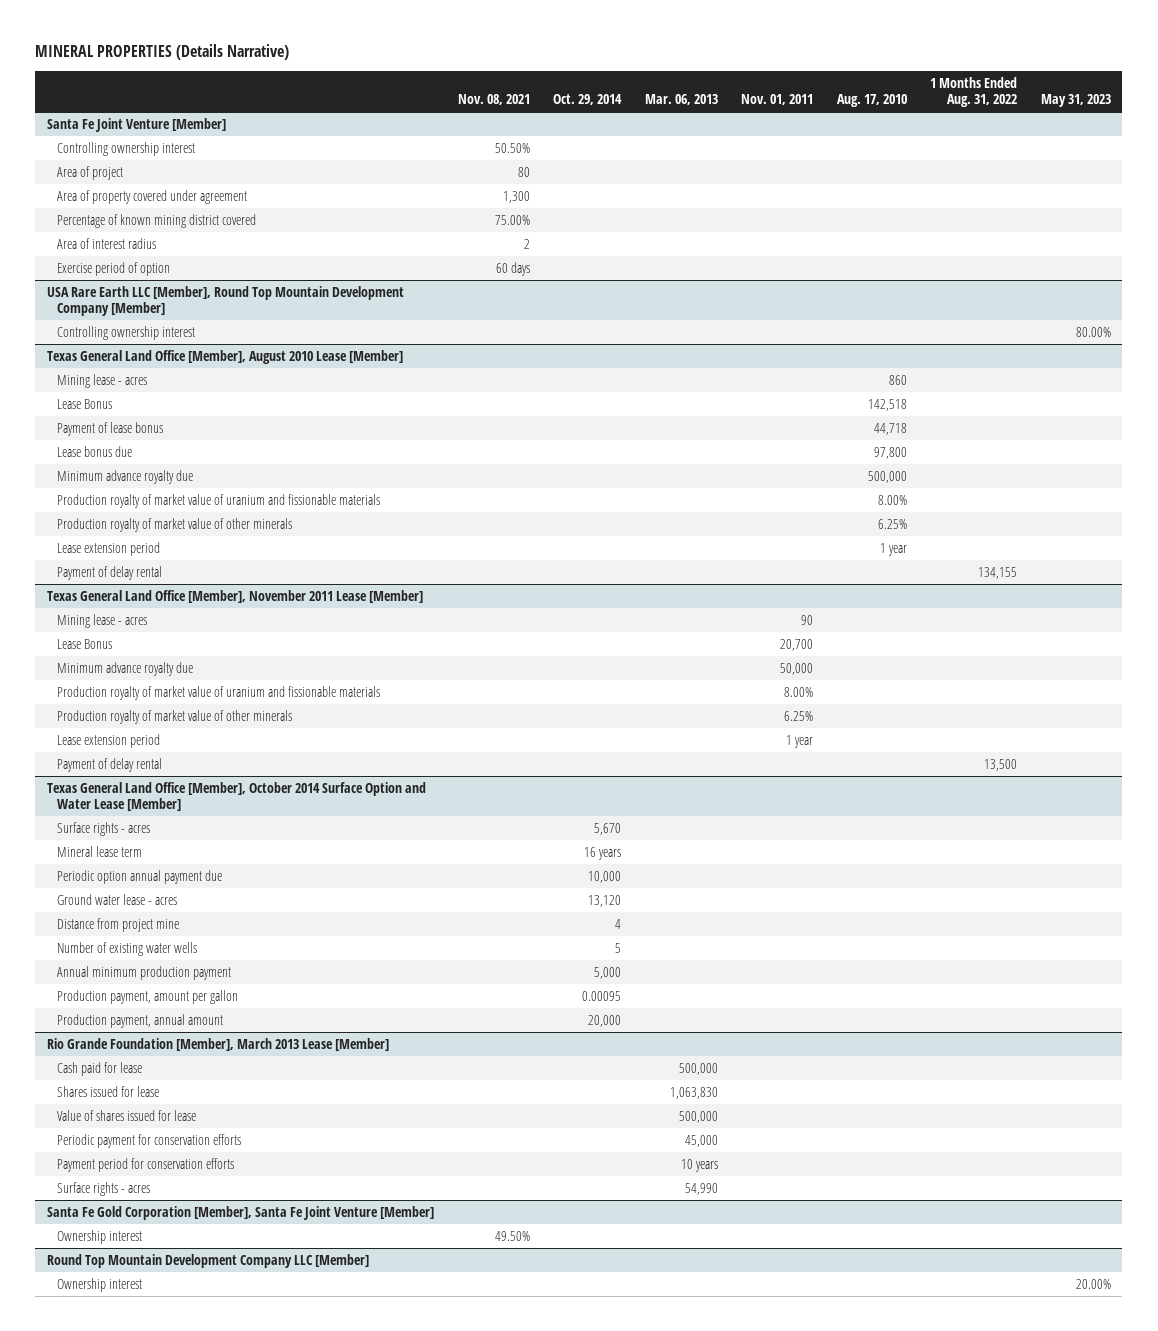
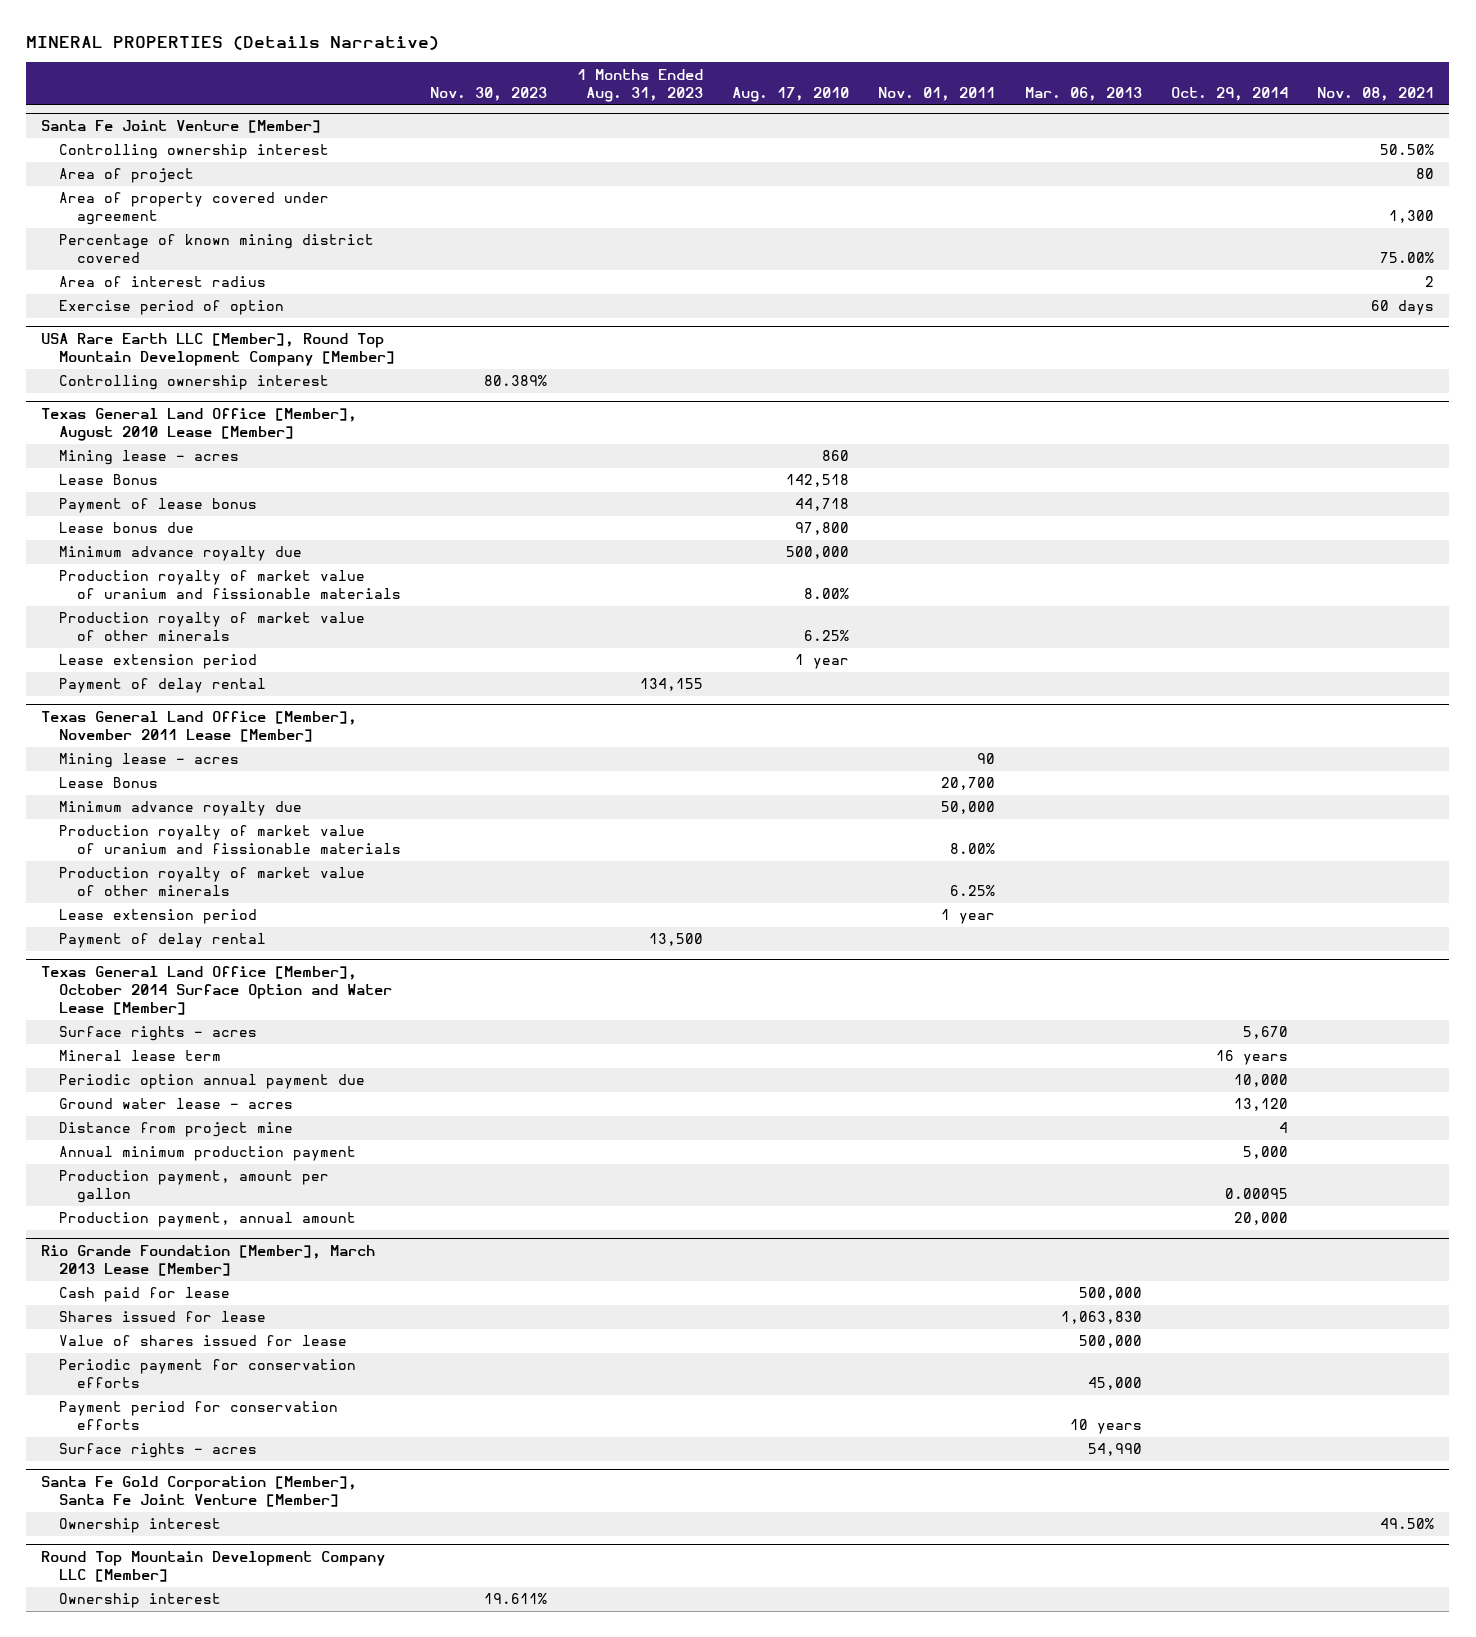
- | Nov. 08, 2021 | Oct. 29, 2014 | Mar. 06, 2013 | Nov. 01, 2011 | Aug. 17, 2010 | 1 Months Ended Aug. 31, 2022 | May 31, 2023
+ | Nov. 30, 2023 | 1 Months Ended Aug. 31, 2023 | Aug. 17, 2010 | Nov. 01, 2011 | Mar. 06, 2013 | Oct. 29, 2014 | Nov. 08, 2021
@ Texas General Land Office [Member], October 2014 Surface Option and Water Lease [Member]
- Number of existing water wells | | 5 | | | | |

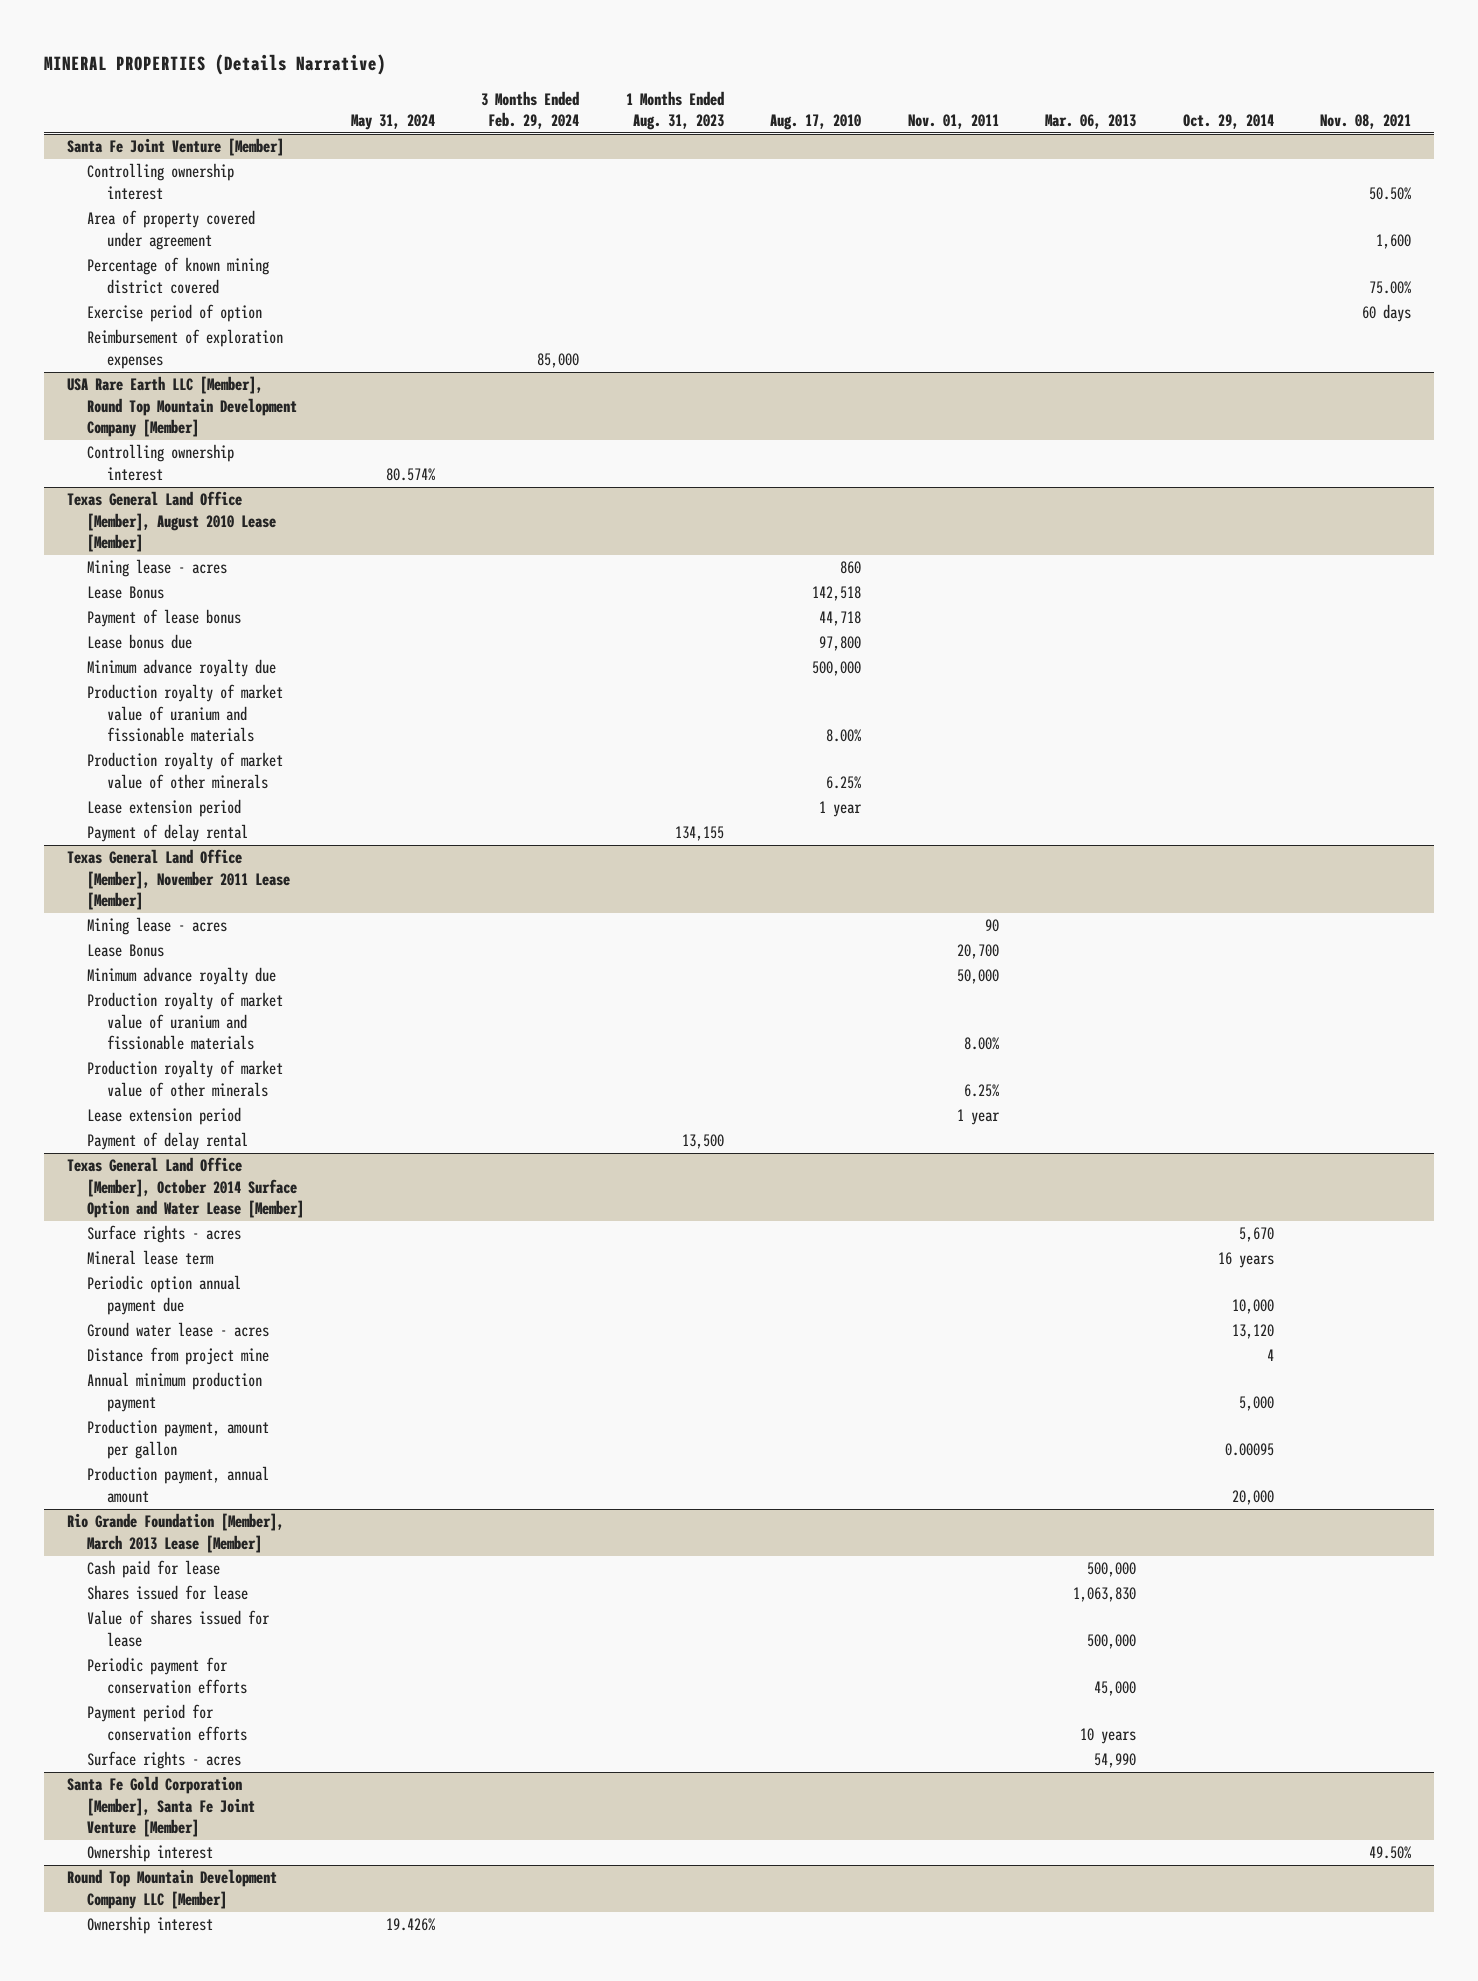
- | Nov. 30, 2023 | 1 Months Ended Aug. 31, 2023 | Aug. 17, 2010 | Nov. 01, 2011 | Mar. 06, 2013 | Oct. 29, 2014 | Nov. 08, 2021
+ | May 31, 2024 | 3 Months Ended Feb. 29, 2024 | 1 Months Ended Aug. 31, 2023 | Aug. 17, 2010 | Nov. 01, 2011 | Mar. 06, 2013 | Oct. 29, 2014 | Nov. 08, 2021
@ Santa Fe Joint Venture [Member]
- Area of project | | | | | | | 80
- Area of property covered under agreement | | | | | | | 1,300
+ Area of property covered under agreement | | | | | | | | 1,600
- Area of interest radius | | | | | | | 2
+ Reimbursement of exploration expenses | | 85,000 | | | | | |

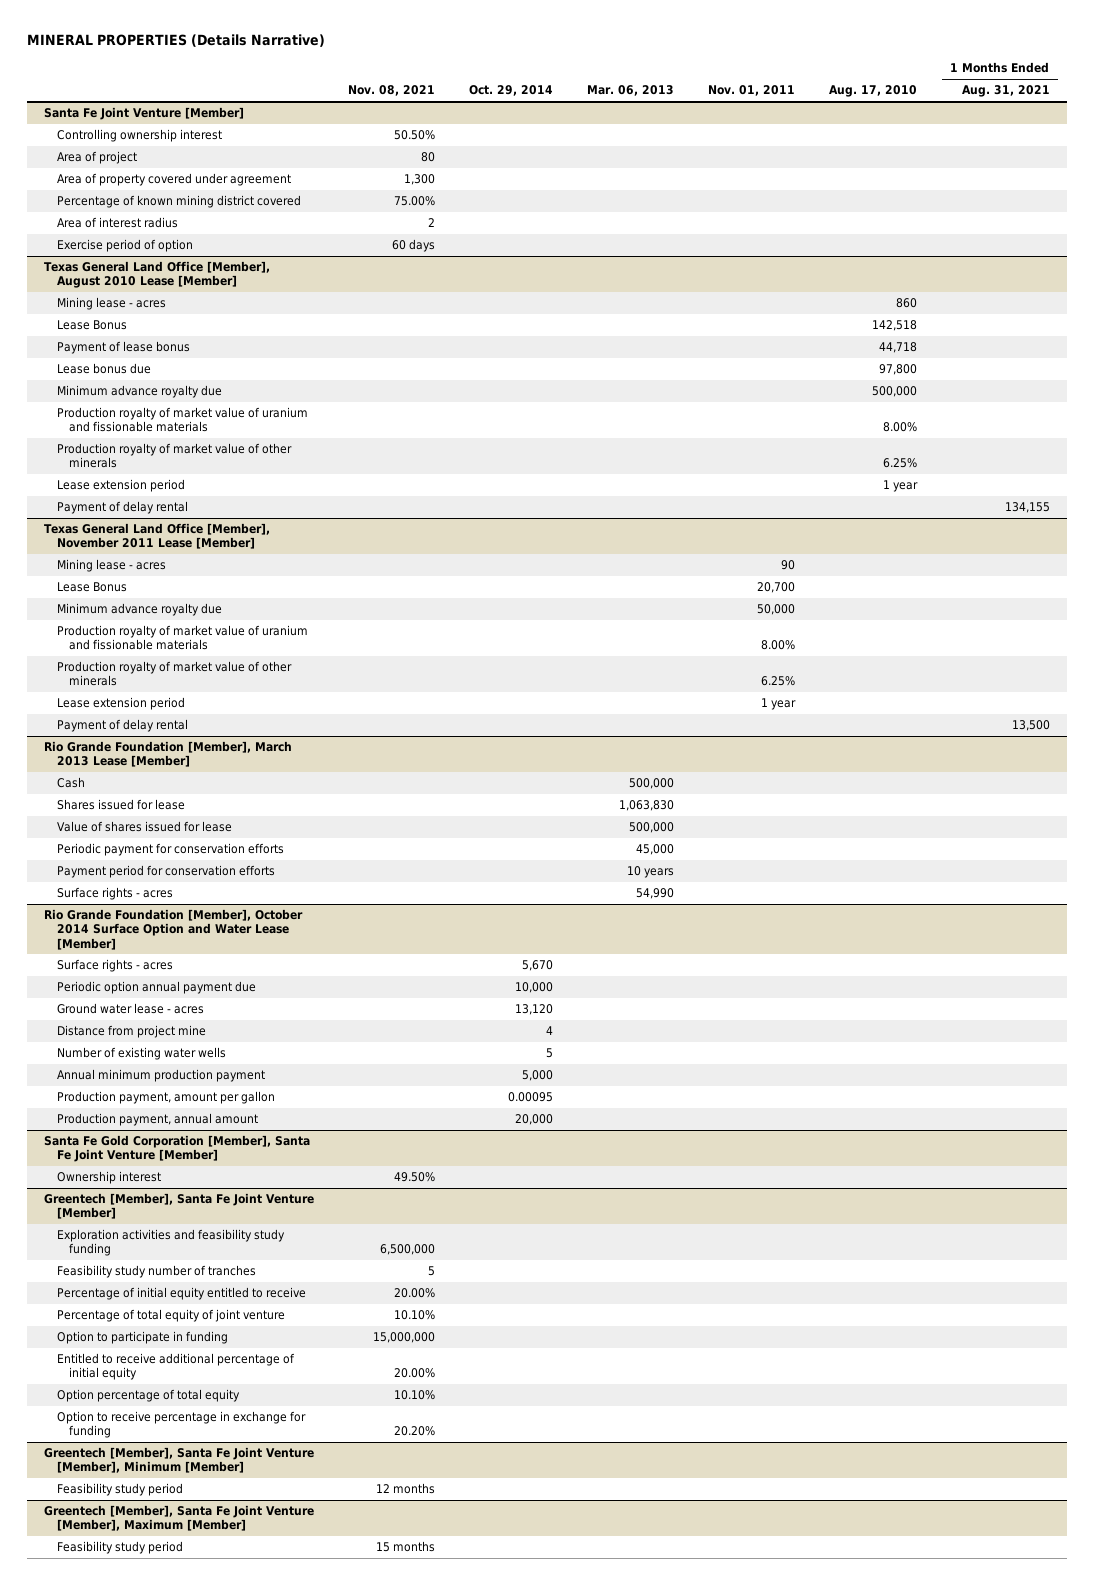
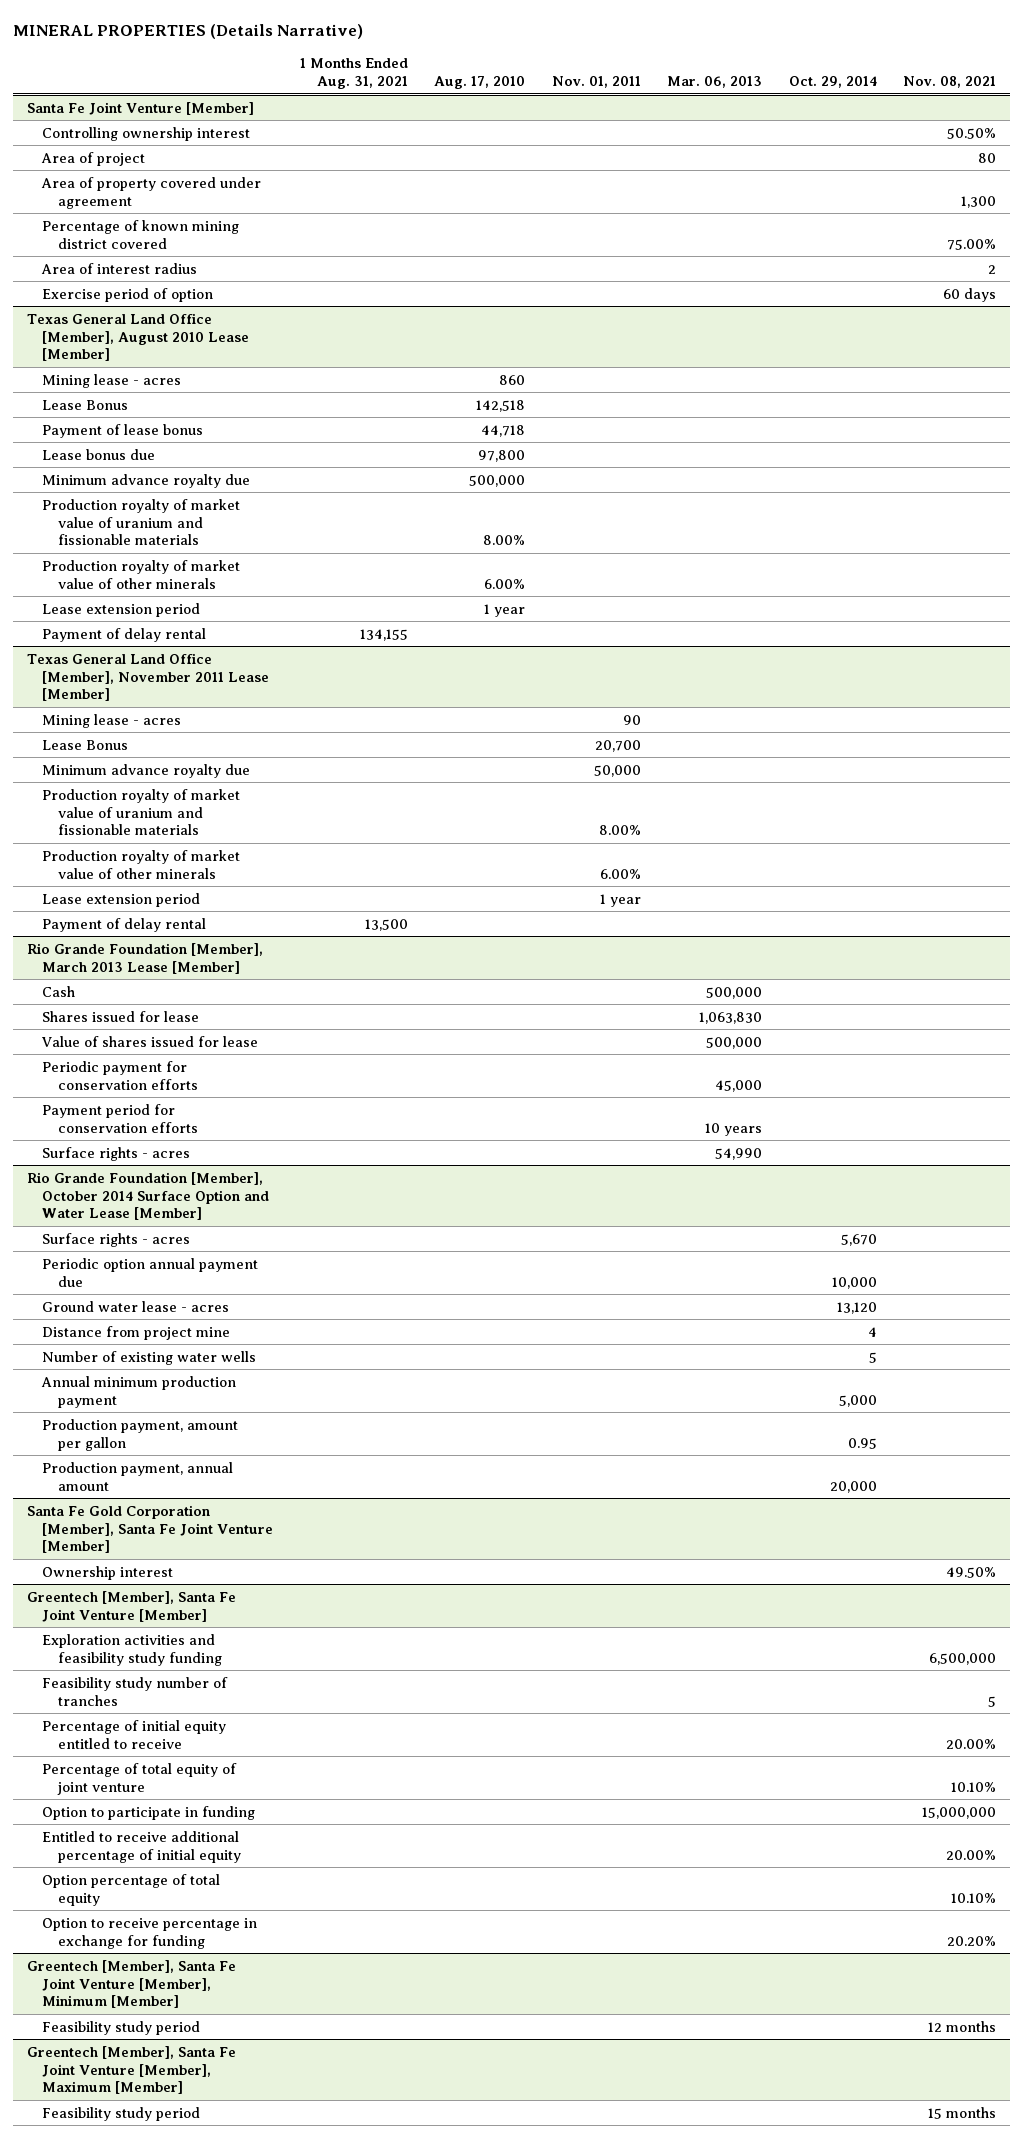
- | Nov. 08, 2021 | Oct. 29, 2014 | Mar. 06, 2013 | Nov. 01, 2011 | Aug. 17, 2010 | 1 Months Ended Aug. 31, 2021
+ | 1 Months Ended Aug. 31, 2021 | Aug. 17, 2010 | Nov. 01, 2011 | Mar. 06, 2013 | Oct. 29, 2014 | Nov. 08, 2021
@ Texas General Land Office [Member], August 2010 Lease [Member]
- Production royalty of market value of other minerals | | | | | 6.25% |
+ Production royalty of market value of other minerals | | 6.00% | | | |
@ Texas General Land Office [Member], November 2011 Lease [Member]
- Production royalty of market value of other minerals | | | | 6.25% | |
+ Production royalty of market value of other minerals | | | 6.00% | | |
@ Rio Grande Foundation [Member], October 2014 Surface Option and Water Lease [Member]
- Production payment, amount per gallon | | 0.00095 | | | |
+ Production payment, amount per gallon | | | | | 0.95 |

